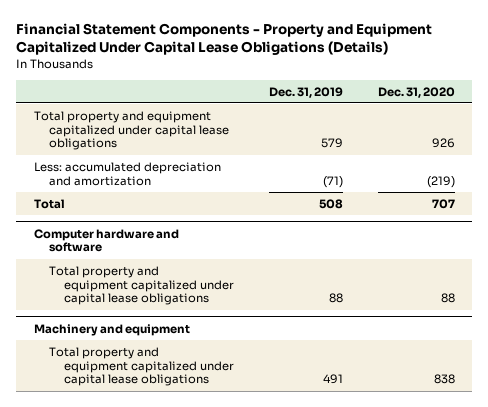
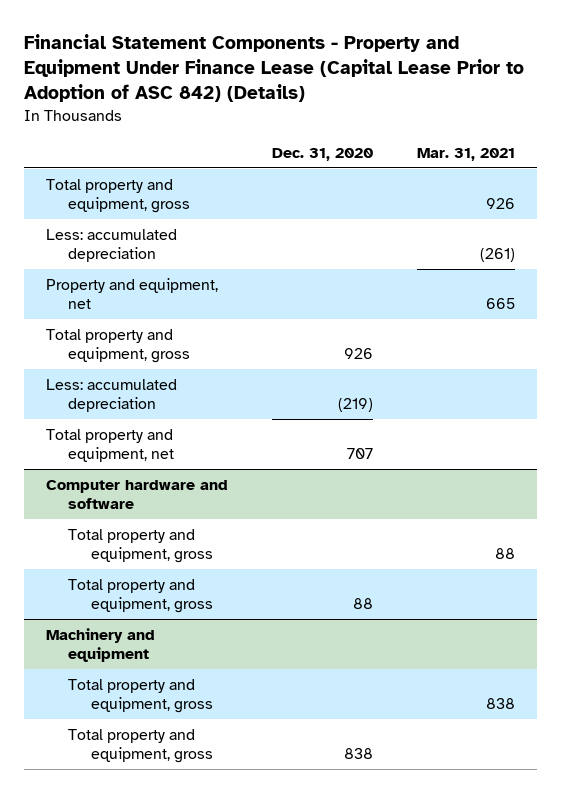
- Financial Statement Components - Property and Equipment Capitalized Under Capital Lease Obligations (Details)
+ Financial Statement Components - Property and Equipment Under Finance Lease (Capital Lease Prior to Adoption of ASC 842) (Details)
- | Dec. 31, 2019 | Dec. 31, 2020
+ | Dec. 31, 2020 | Mar. 31, 2021
- Total property and equipment capitalized under capital lease obligations | 579 | 926
- Less: accumulated depreciation and amortization | (71) | (219)
- Total | 508 | 707
+ Total property and equipment, gross | | 926
+ Less: accumulated depreciation | | (261)
+ Property and equipment, net | | 665
+ Total property and equipment, gross | 926 |
+ Less: accumulated depreciation | (219) |
+ Total property and equipment, net | 707 |
@ Computer hardware and software
- Total property and equipment capitalized under capital lease obligations | 88 | 88
+ Total property and equipment, gross | | 88
+ Total property and equipment, gross | 88 |
@ Machinery and equipment
- Total property and equipment capitalized under capital lease obligations | 491 | 838
+ Total property and equipment, gross | | 838
+ Total property and equipment, gross | 838 |

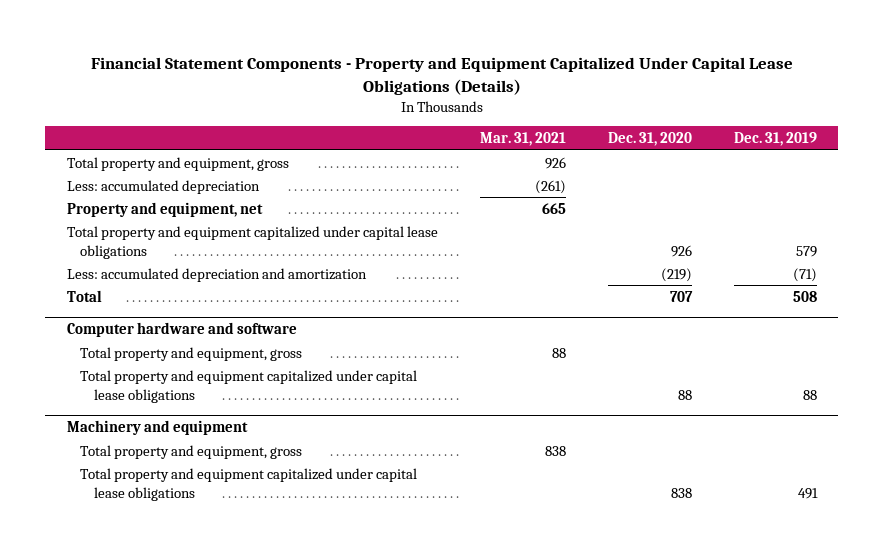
- Financial Statement Components - Property and Equipment Under Finance Lease (Capital Lease Prior to Adoption of ASC 842) (Details)
+ Financial Statement Components - Property and Equipment Capitalized Under Capital Lease Obligations (Details)
- | Dec. 31, 2020 | Mar. 31, 2021
+ | Mar. 31, 2021 | Dec. 31, 2020 | Dec. 31, 2019
- Total property and equipment, gross | 926 |
- Less: accumulated depreciation | (219) |
- Total property and equipment, net | 707 |
+ Total property and equipment capitalized under capital lease obligations | | 926 | 579
+ Less: accumulated depreciation and amortization | | (219) | (71)
+ Total | | 707 | 508
@ Computer hardware and software
- Total property and equipment, gross | 88 |
+ Total property and equipment capitalized under capital lease obligations | | 88 | 88
@ Machinery and equipment
- Total property and equipment, gross | 838 |
+ Total property and equipment capitalized under capital lease obligations | | 838 | 491

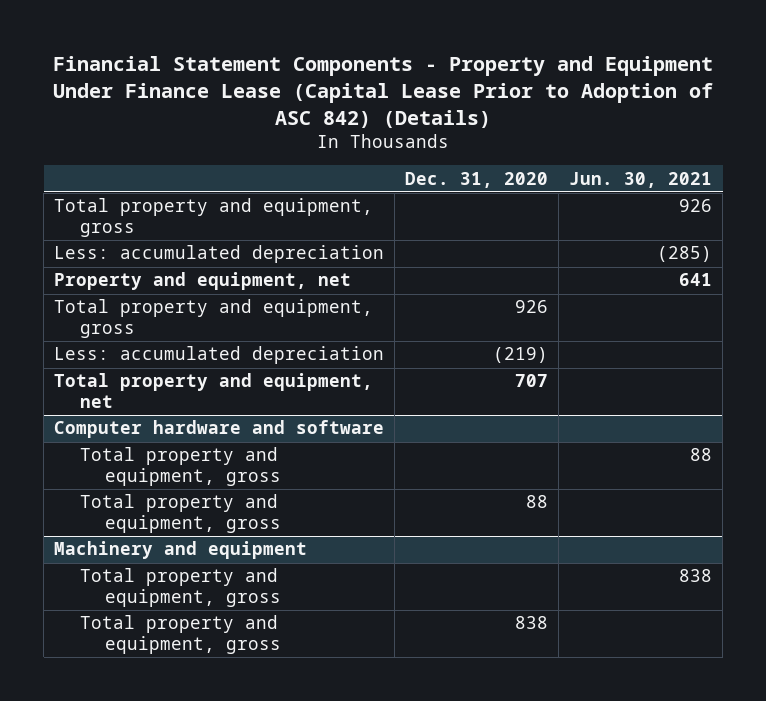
- Financial Statement Components - Property and Equipment Capitalized Under Capital Lease Obligations (Details)
+ Financial Statement Components - Property and Equipment Under Finance Lease (Capital Lease Prior to Adoption of ASC 842) (Details)
- | Mar. 31, 2021 | Dec. 31, 2020 | Dec. 31, 2019
+ | Dec. 31, 2020 | Jun. 30, 2021
- Total property and equipment capitalized under capital lease obligations | | 926 | 579
- Less: accumulated depreciation and amortization | | (219) | (71)
- Total | | 707 | 508
+ Total property and equipment, gross | 926 |
+ Less: accumulated depreciation | (219) |
+ Total property and equipment, net | 707 |
@ Computer hardware and software
- Total property and equipment capitalized under capital lease obligations | | 88 | 88
+ Total property and equipment, gross | 88 |
@ Machinery and equipment
- Total property and equipment capitalized under capital lease obligations | | 838 | 491
+ Total property and equipment, gross | 838 |

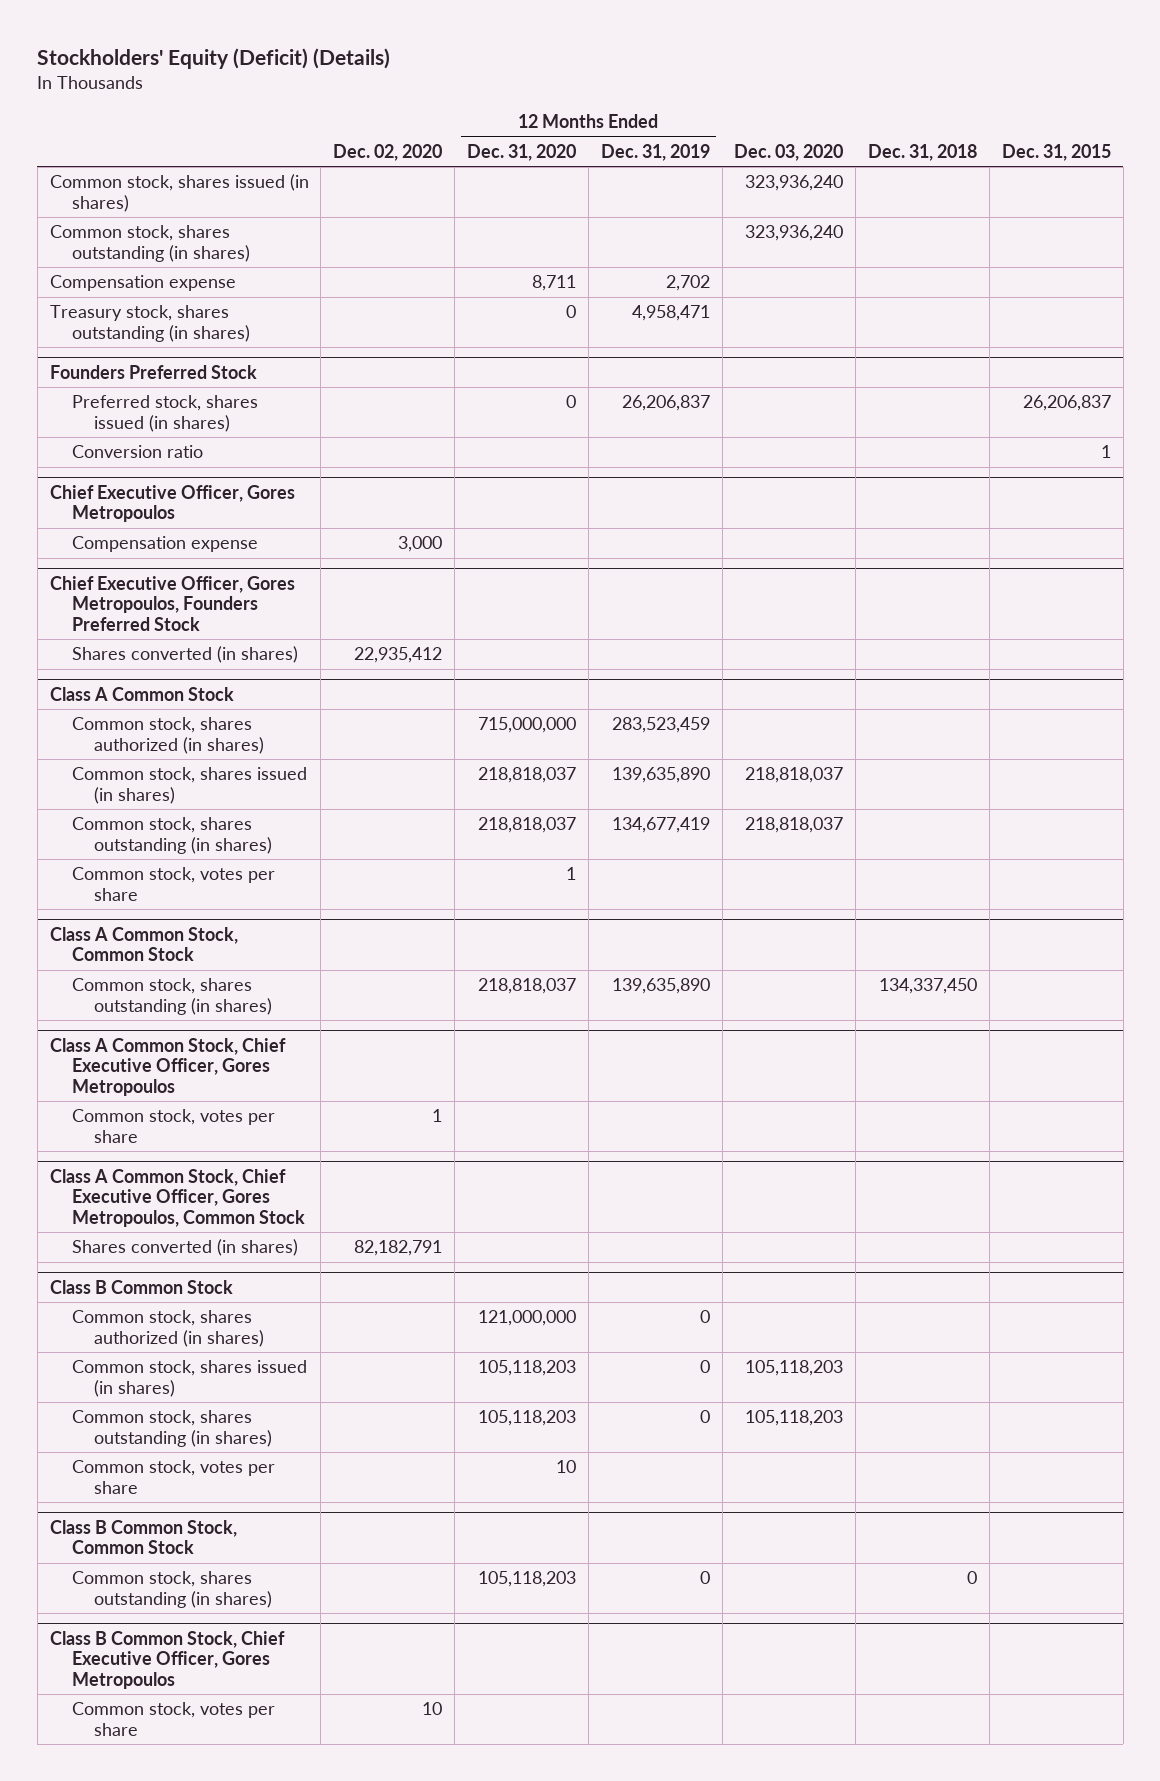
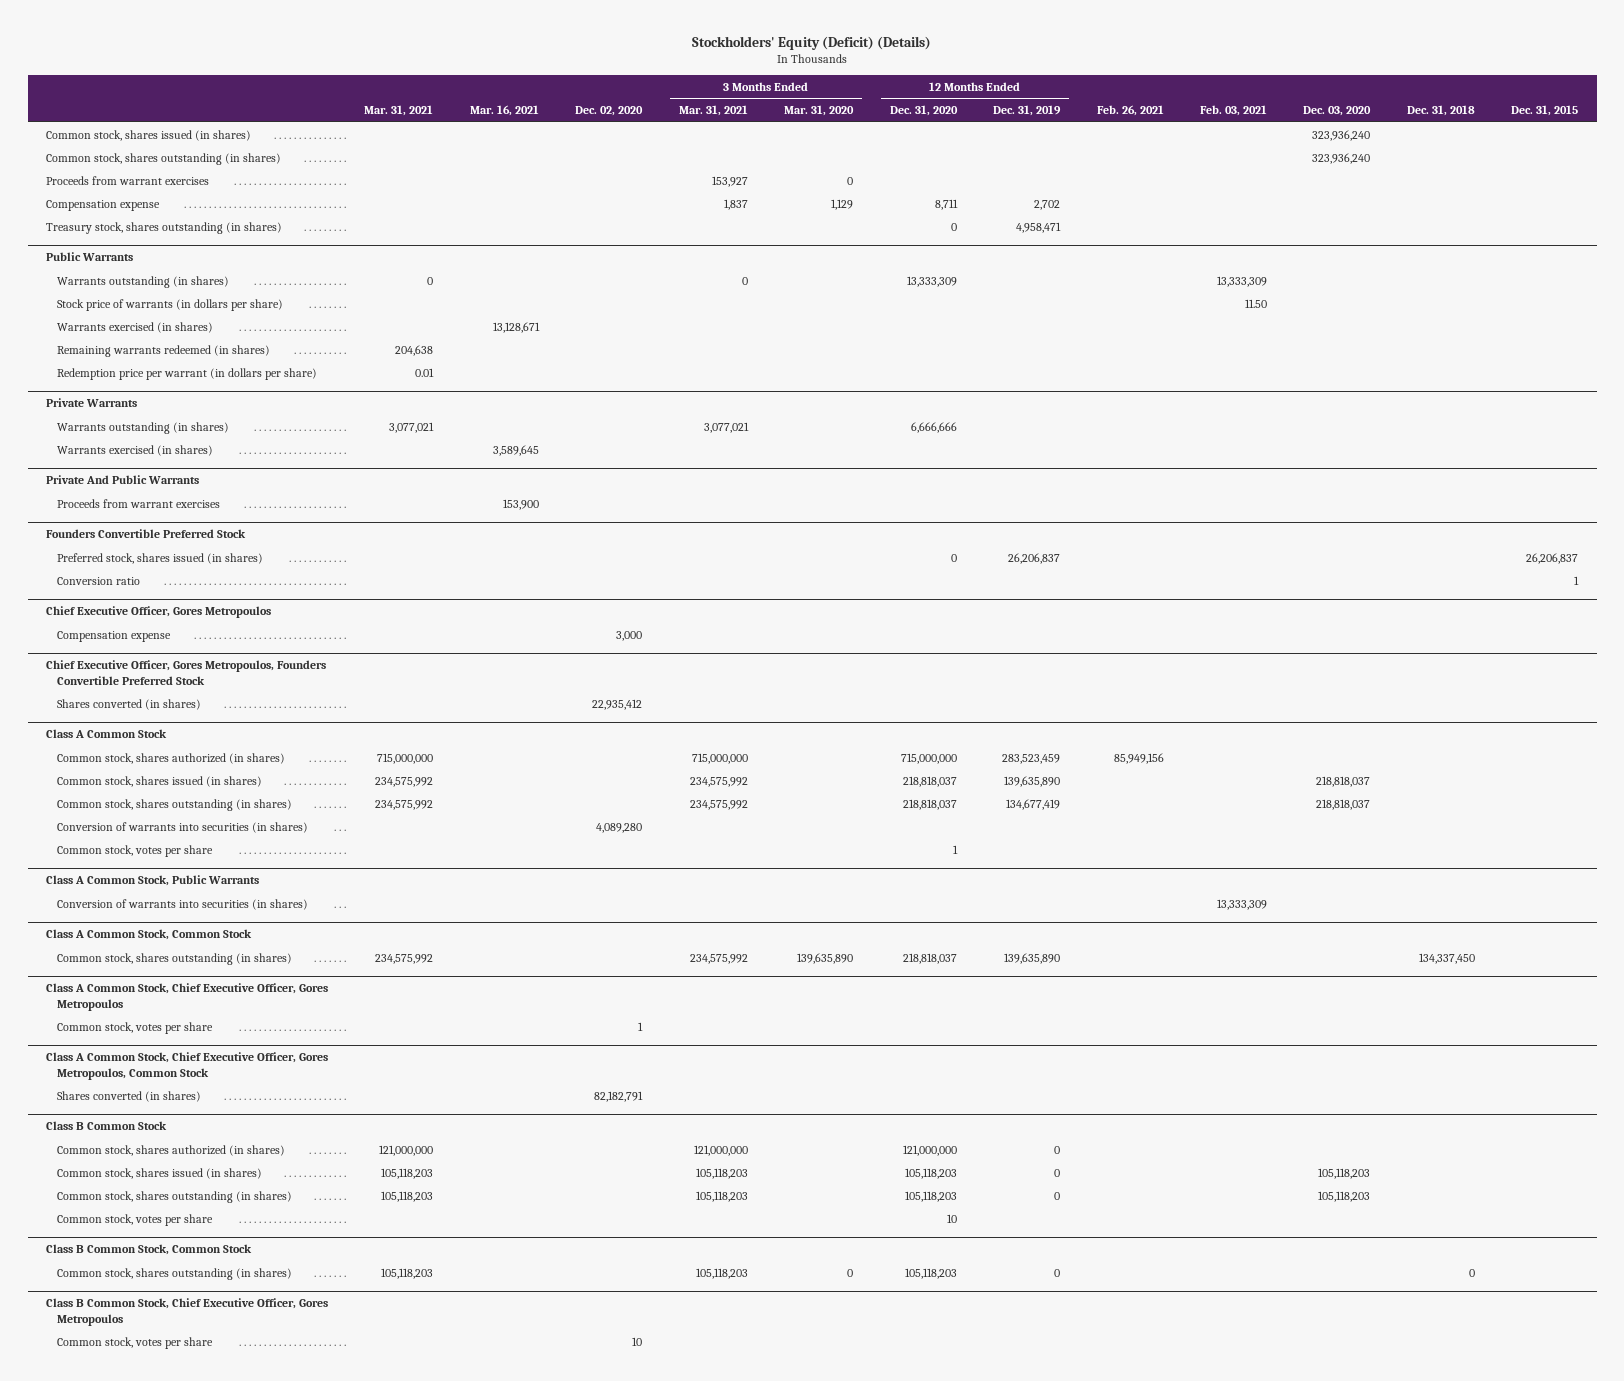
- | Dec. 02, 2020 | 12 Months Ended Dec. 31, 2020 | 12 Months Ended Dec. 31, 2019 | Dec. 03, 2020 | Dec. 31, 2018 | Dec. 31, 2015
+ | Mar. 31, 2021 | Mar. 16, 2021 | Dec. 02, 2020 | 3 Months Ended Mar. 31, 2021 | 3 Months Ended Mar. 31, 2020 | 12 Months Ended Dec. 31, 2020 | 12 Months Ended Dec. 31, 2019 | Feb. 26, 2021 | Feb. 03, 2021 | Dec. 03, 2020 | Dec. 31, 2018 | Dec. 31, 2015
+ Proceeds from warrant exercises | | | | 153,927 | 0 | | | | | | |
- Founders Preferred Stock
+ Public Warrants
+ Warrants outstanding (in shares) | 0 | | | 0 | | 13,333,309 | | | 13,333,309 | | |
+ Stock price of warrants (in dollars per share) | | | | | | | | | 11.50 | | |
+ Warrants exercised (in shares) | | 13,128,671 | | | | | | | | | |
+ Remaining warrants redeemed (in shares) | 204,638 | | | | | | | | | | |
+ Redemption price per warrant (in dollars per share) | 0.01 | | | | | | | | | | |
+ Private Warrants
+ Warrants outstanding (in shares) | 3,077,021 | | | 3,077,021 | | 6,666,666 | | | | | |
+ Warrants exercised (in shares) | | 3,589,645 | | | | | | | | | |
+ Private And Public Warrants
+ Proceeds from warrant exercises | | 153,900 | | | | | | | | | |
+ Founders Convertible Preferred Stock
- Chief Executive Officer, Gores Metropoulos, Founders Preferred Stock
+ Chief Executive Officer, Gores Metropoulos, Founders Convertible Preferred Stock
@ Class A Common Stock
+ Conversion of warrants into securities (in shares) | | | 4,089,280 | | | | | | | | |
+ Class A Common Stock, Public Warrants
+ Conversion of warrants into securities (in shares) | | | | | | | | | 13,333,309 | | |

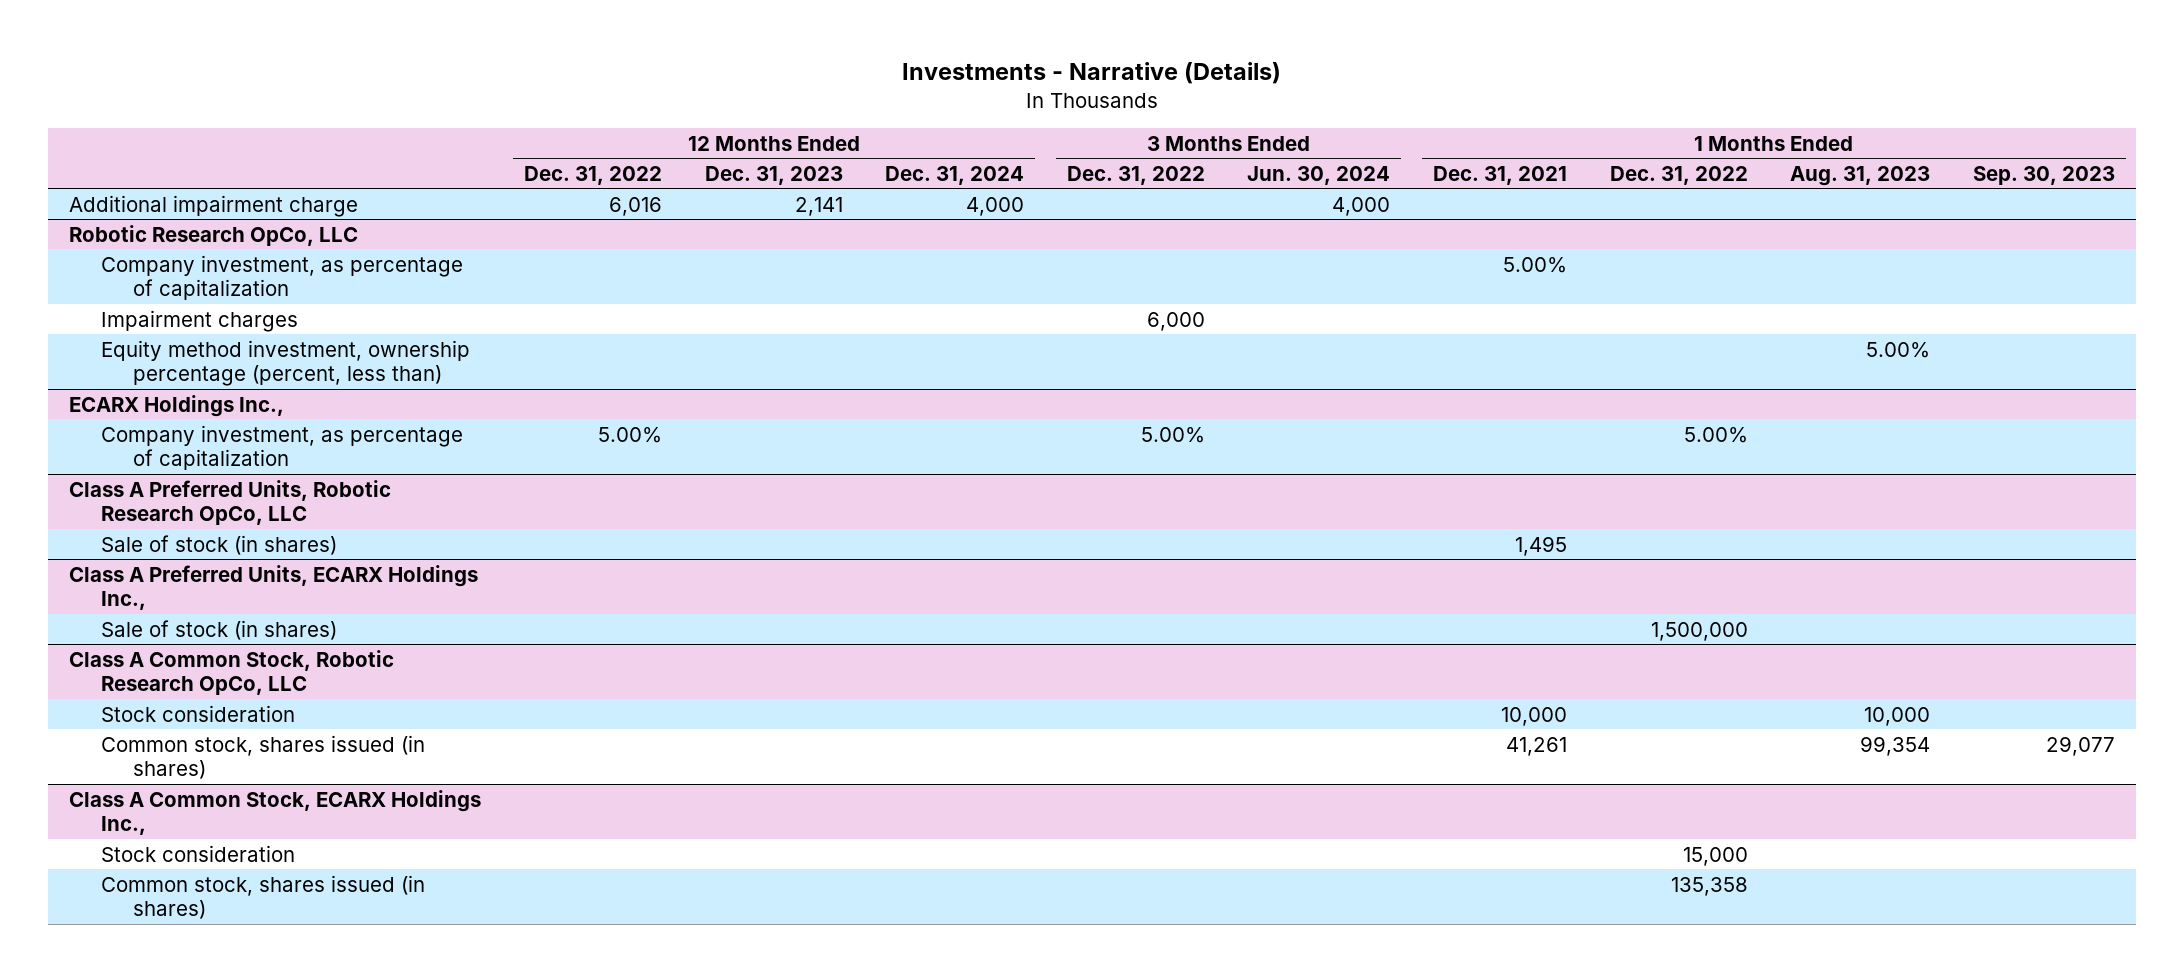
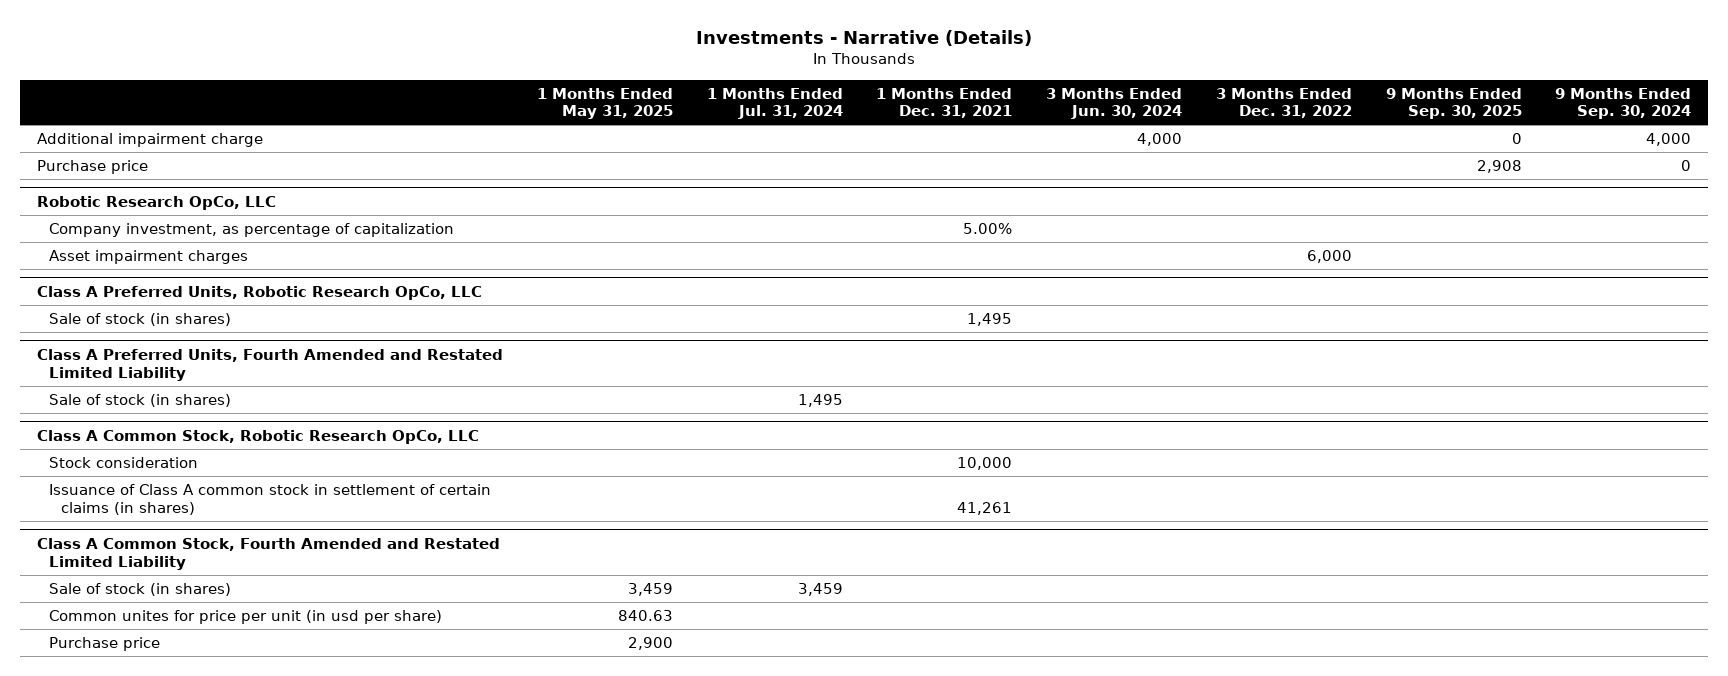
- | 12 Months Ended Dec. 31, 2022 | 12 Months Ended Dec. 31, 2023 | 12 Months Ended Dec. 31, 2024 | 3 Months Ended Dec. 31, 2022 | 3 Months Ended Jun. 30, 2024 | 1 Months Ended Dec. 31, 2021 | 1 Months Ended Dec. 31, 2022 | 1 Months Ended Aug. 31, 2023 | 1 Months Ended Sep. 30, 2023
+ | 1 Months Ended May 31, 2025 | 1 Months Ended Jul. 31, 2024 | 1 Months Ended Dec. 31, 2021 | 3 Months Ended Jun. 30, 2024 | 3 Months Ended Dec. 31, 2022 | 9 Months Ended Sep. 30, 2025 | 9 Months Ended Sep. 30, 2024
+ Purchase price | | | | | | 2,908 | 0
@ Robotic Research OpCo, LLC
- Impairment charges | | | | 6,000 | | | | |
- Equity method investment, ownership percentage (percent, less than) | | | | | | | | 5.00% |
- ECARX Holdings Inc.,
- Company investment, as percentage of capitalization | 5.00% | | | 5.00% | | | 5.00% | |
@ Robotic Research OpCo, LLC
+ Asset impairment charges | | | | | 6,000 | |
- Class A Preferred Units, ECARX Holdings Inc.,
- Sale of stock (in shares) | | | | | | | 1,500,000 | |
+ Class A Preferred Units, Fourth Amended and Restated Limited Liability
+ Sale of stock (in shares) | | 1,495 | | | | |
@ Class A Common Stock, Robotic Research OpCo, LLC
- Common stock, shares issued (in shares) | | | | | | 41,261 | | 99,354 | 29,077
- Class A Common Stock, ECARX Holdings Inc.,
- Stock consideration | | | | | | | 15,000 | |
- Common stock, shares issued (in shares) | | | | | | | 135,358 | |
@ Class A Common Stock, Robotic Research OpCo, LLC
+ Issuance of Class A common stock in settlement of certain claims (in shares) | | | 41,261 | | | |
+ Class A Common Stock, Fourth Amended and Restated Limited Liability
+ Sale of stock (in shares) | 3,459 | 3,459 | | | | |
+ Common unites for price per unit (in usd per share) | 840.63 | | | | | |
+ Purchase price | 2,900 | | | | | |

